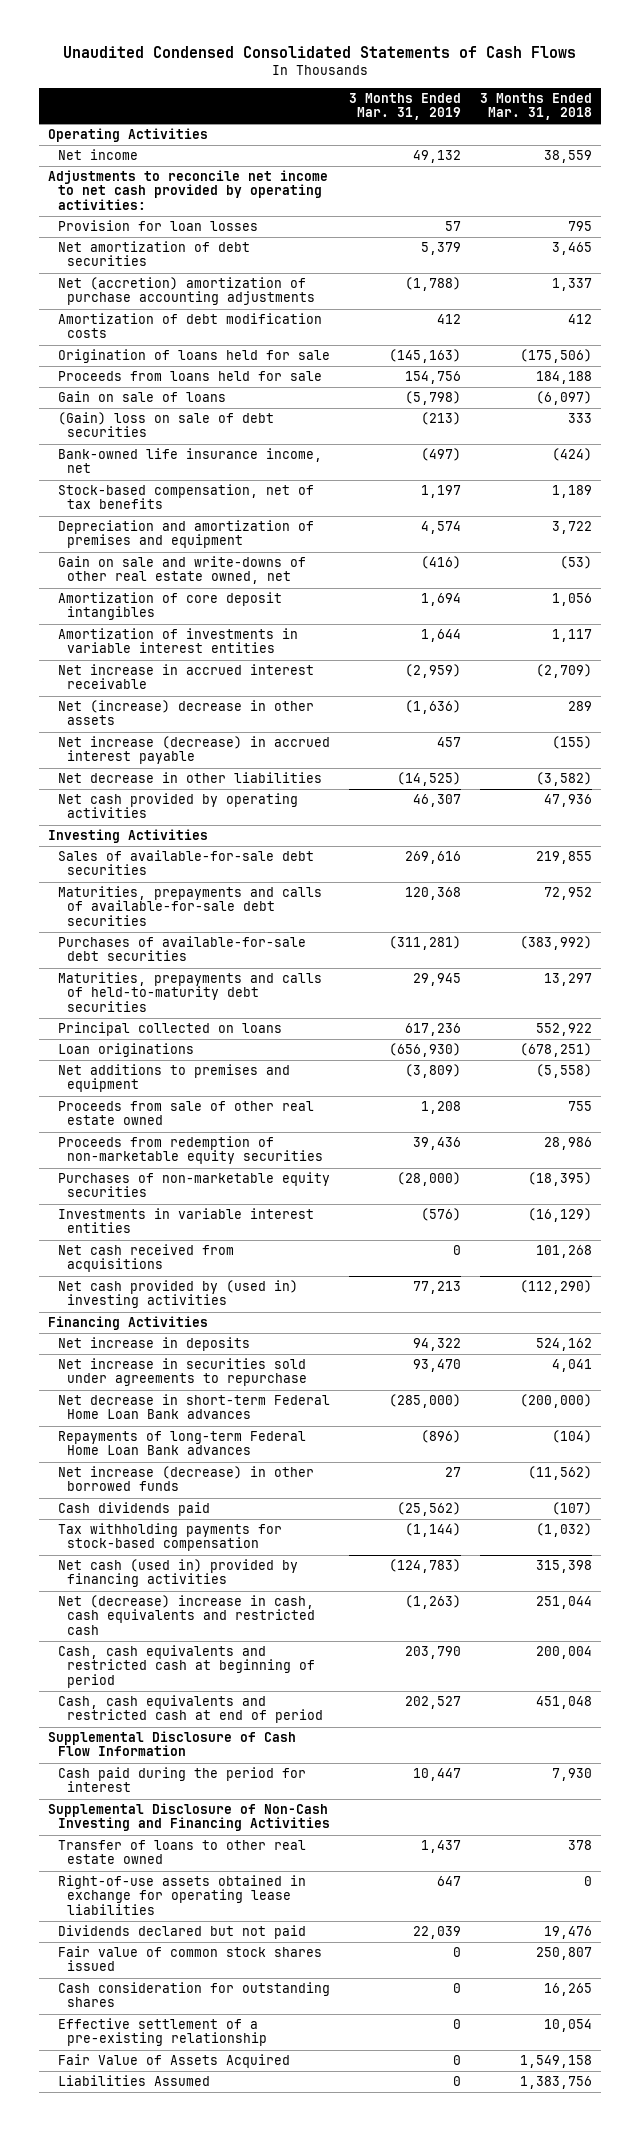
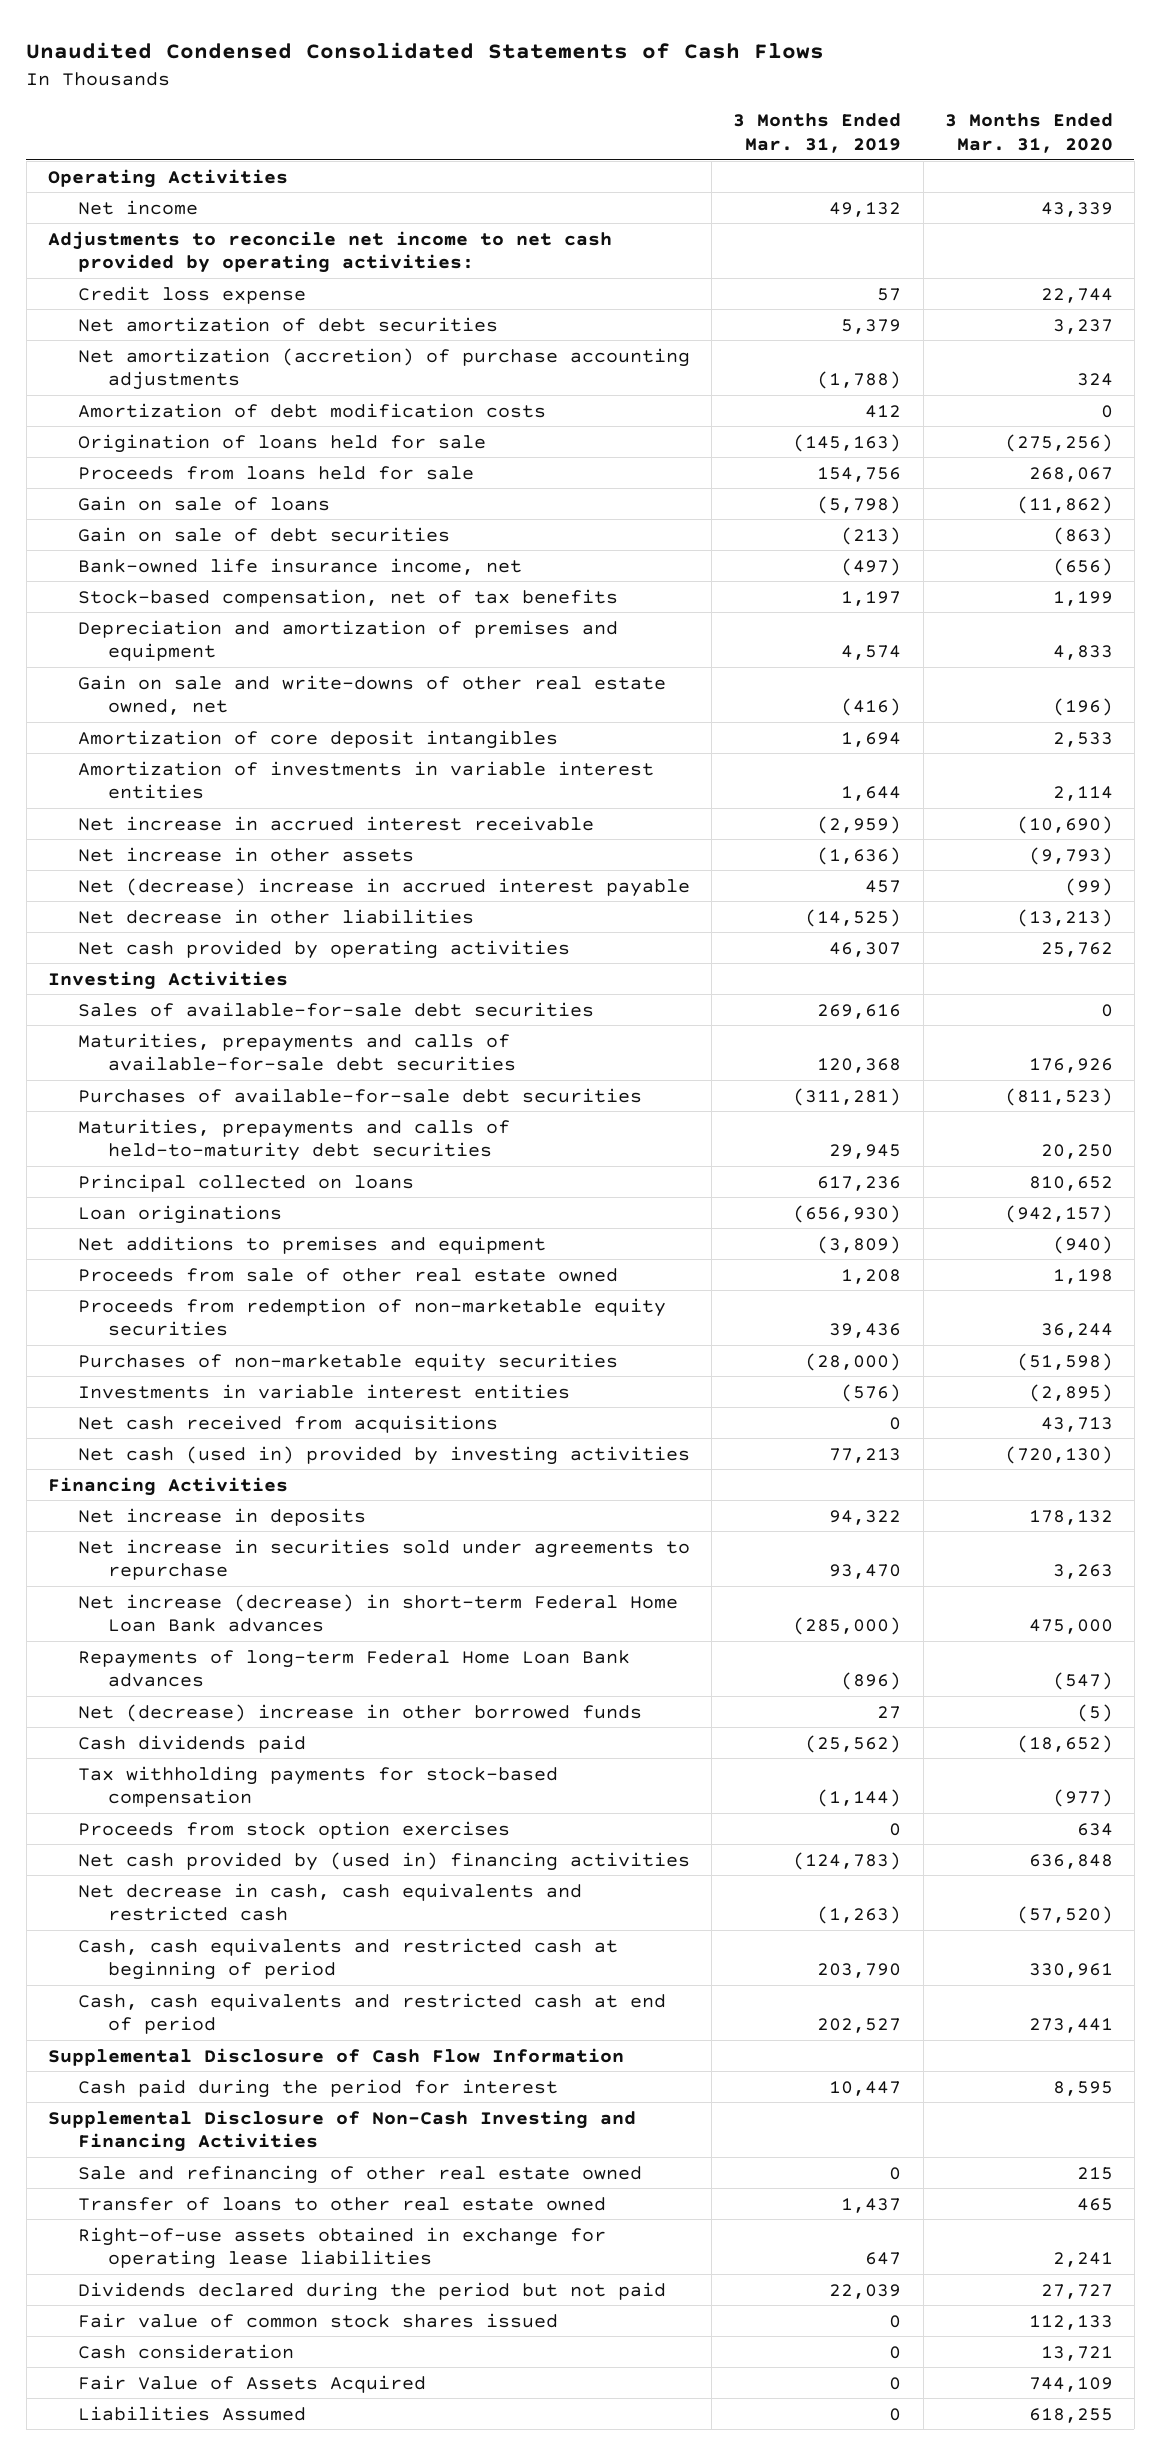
- | 3 Months Ended Mar. 31, 2019 | 3 Months Ended Mar. 31, 2018
+ | 3 Months Ended Mar. 31, 2019 | 3 Months Ended Mar. 31, 2020
- Provision for loan losses | 57 | 795
+ Credit loss expense | 57 | 22,744
- Net (accretion) amortization of purchase accounting adjustments | (1,788) | 1,337
+ Net amortization (accretion) of purchase accounting adjustments | (1,788) | 324
- (Gain) loss on sale of debt securities | (213) | 333
+ Gain on sale of debt securities | (213) | (863)
- Net (increase) decrease in other assets | (1,636) | 289
- Net increase (decrease) in accrued interest payable | 457 | (155)
+ Net increase in other assets | (1,636) | (9,793)
+ Net (decrease) increase in accrued interest payable | 457 | (99)
- Net cash provided by (used in) investing activities | 77,213 | (112,290)
+ Net cash (used in) provided by investing activities | 77,213 | (720,130)
- Net decrease in short-term Federal Home Loan Bank advances | (285,000) | (200,000)
+ Net increase (decrease) in short-term Federal Home Loan Bank advances | (285,000) | 475,000
- Net increase (decrease) in other borrowed funds | 27 | (11,562)
+ Net (decrease) increase in other borrowed funds | 27 | (5)
- Net cash (used in) provided by financing activities | (124,783) | 315,398
- Net (decrease) increase in cash, cash equivalents and restricted cash | (1,263) | 251,044
+ Proceeds from stock option exercises | 0 | 634
+ Net cash provided by (used in) financing activities | (124,783) | 636,848
+ Net decrease in cash, cash equivalents and restricted cash | (1,263) | (57,520)
+ Sale and refinancing of other real estate owned | 0 | 215
- Dividends declared but not paid | 22,039 | 19,476
+ Dividends declared during the period but not paid | 22,039 | 27,727
- Cash consideration for outstanding shares | 0 | 16,265
- Effective settlement of a pre-existing relationship | 0 | 10,054
+ Cash consideration | 0 | 13,721

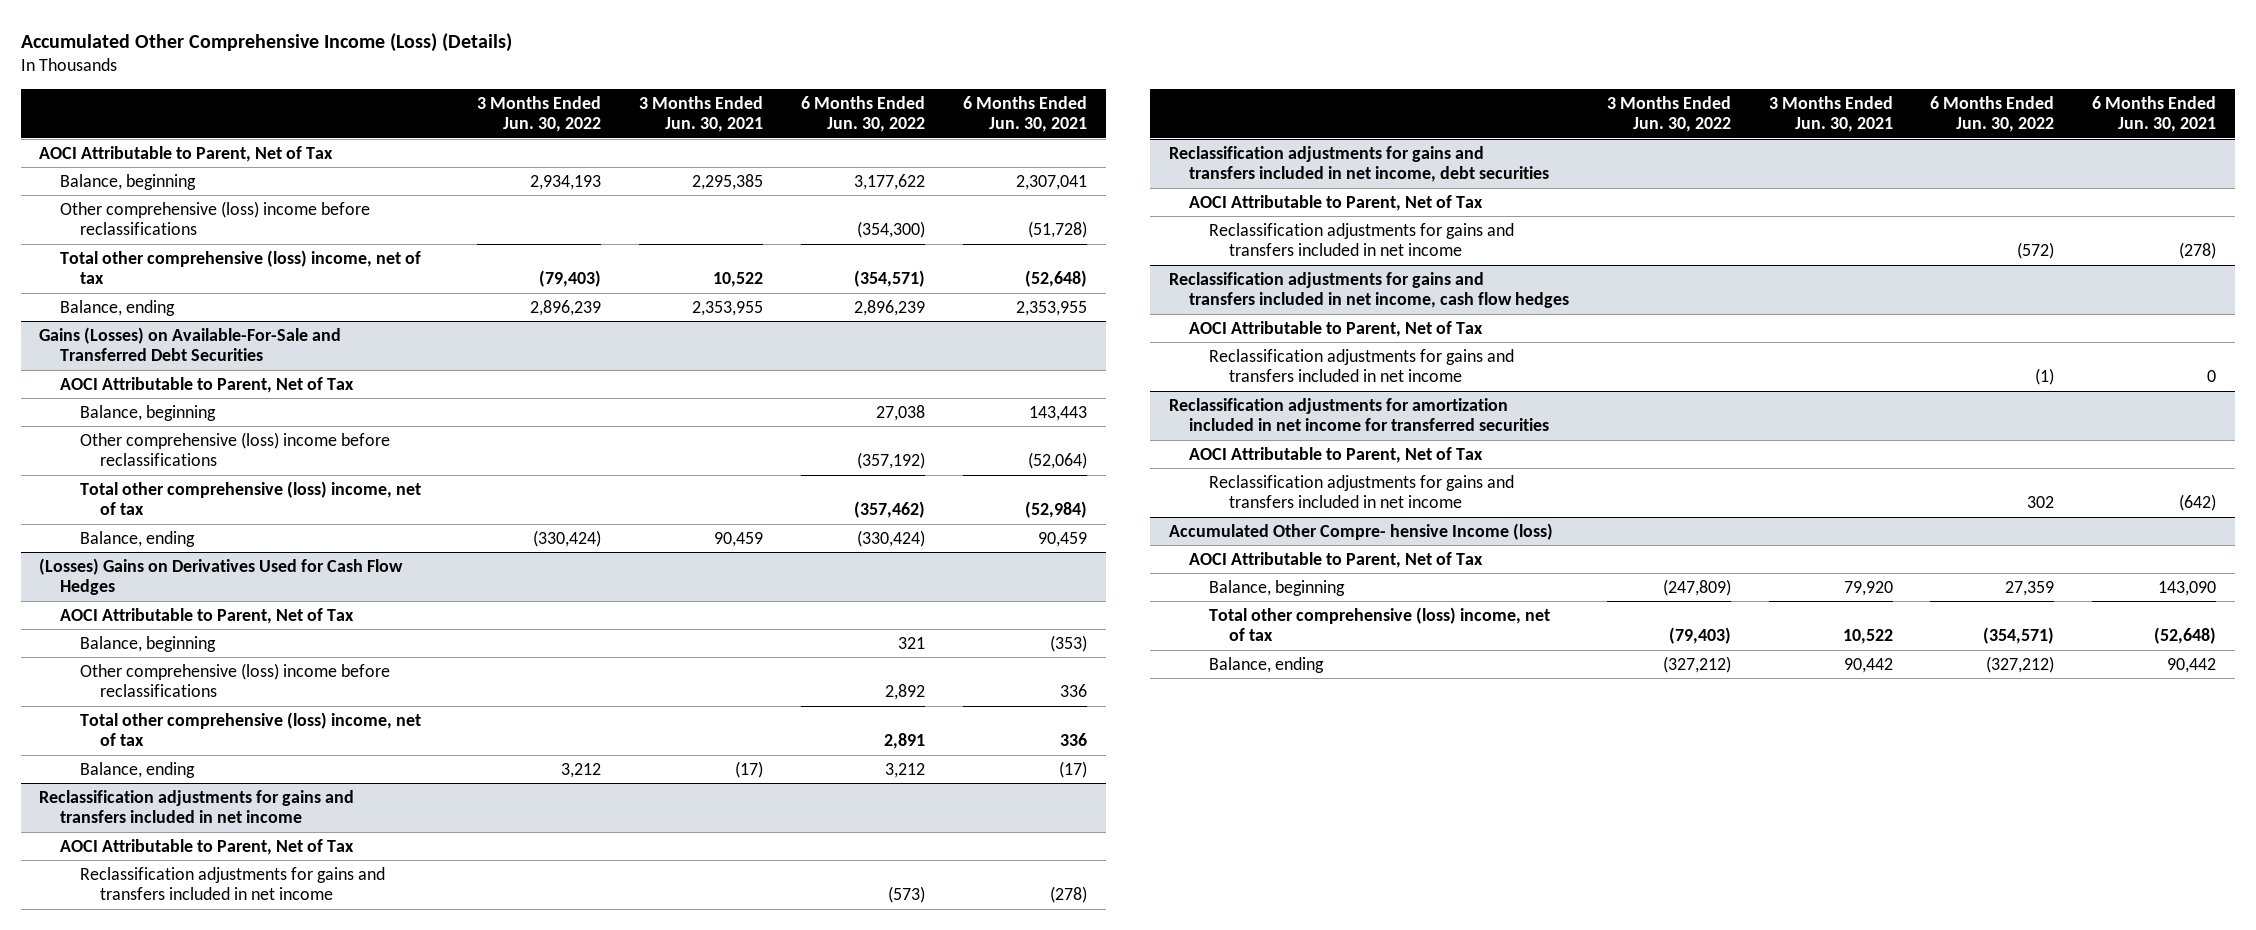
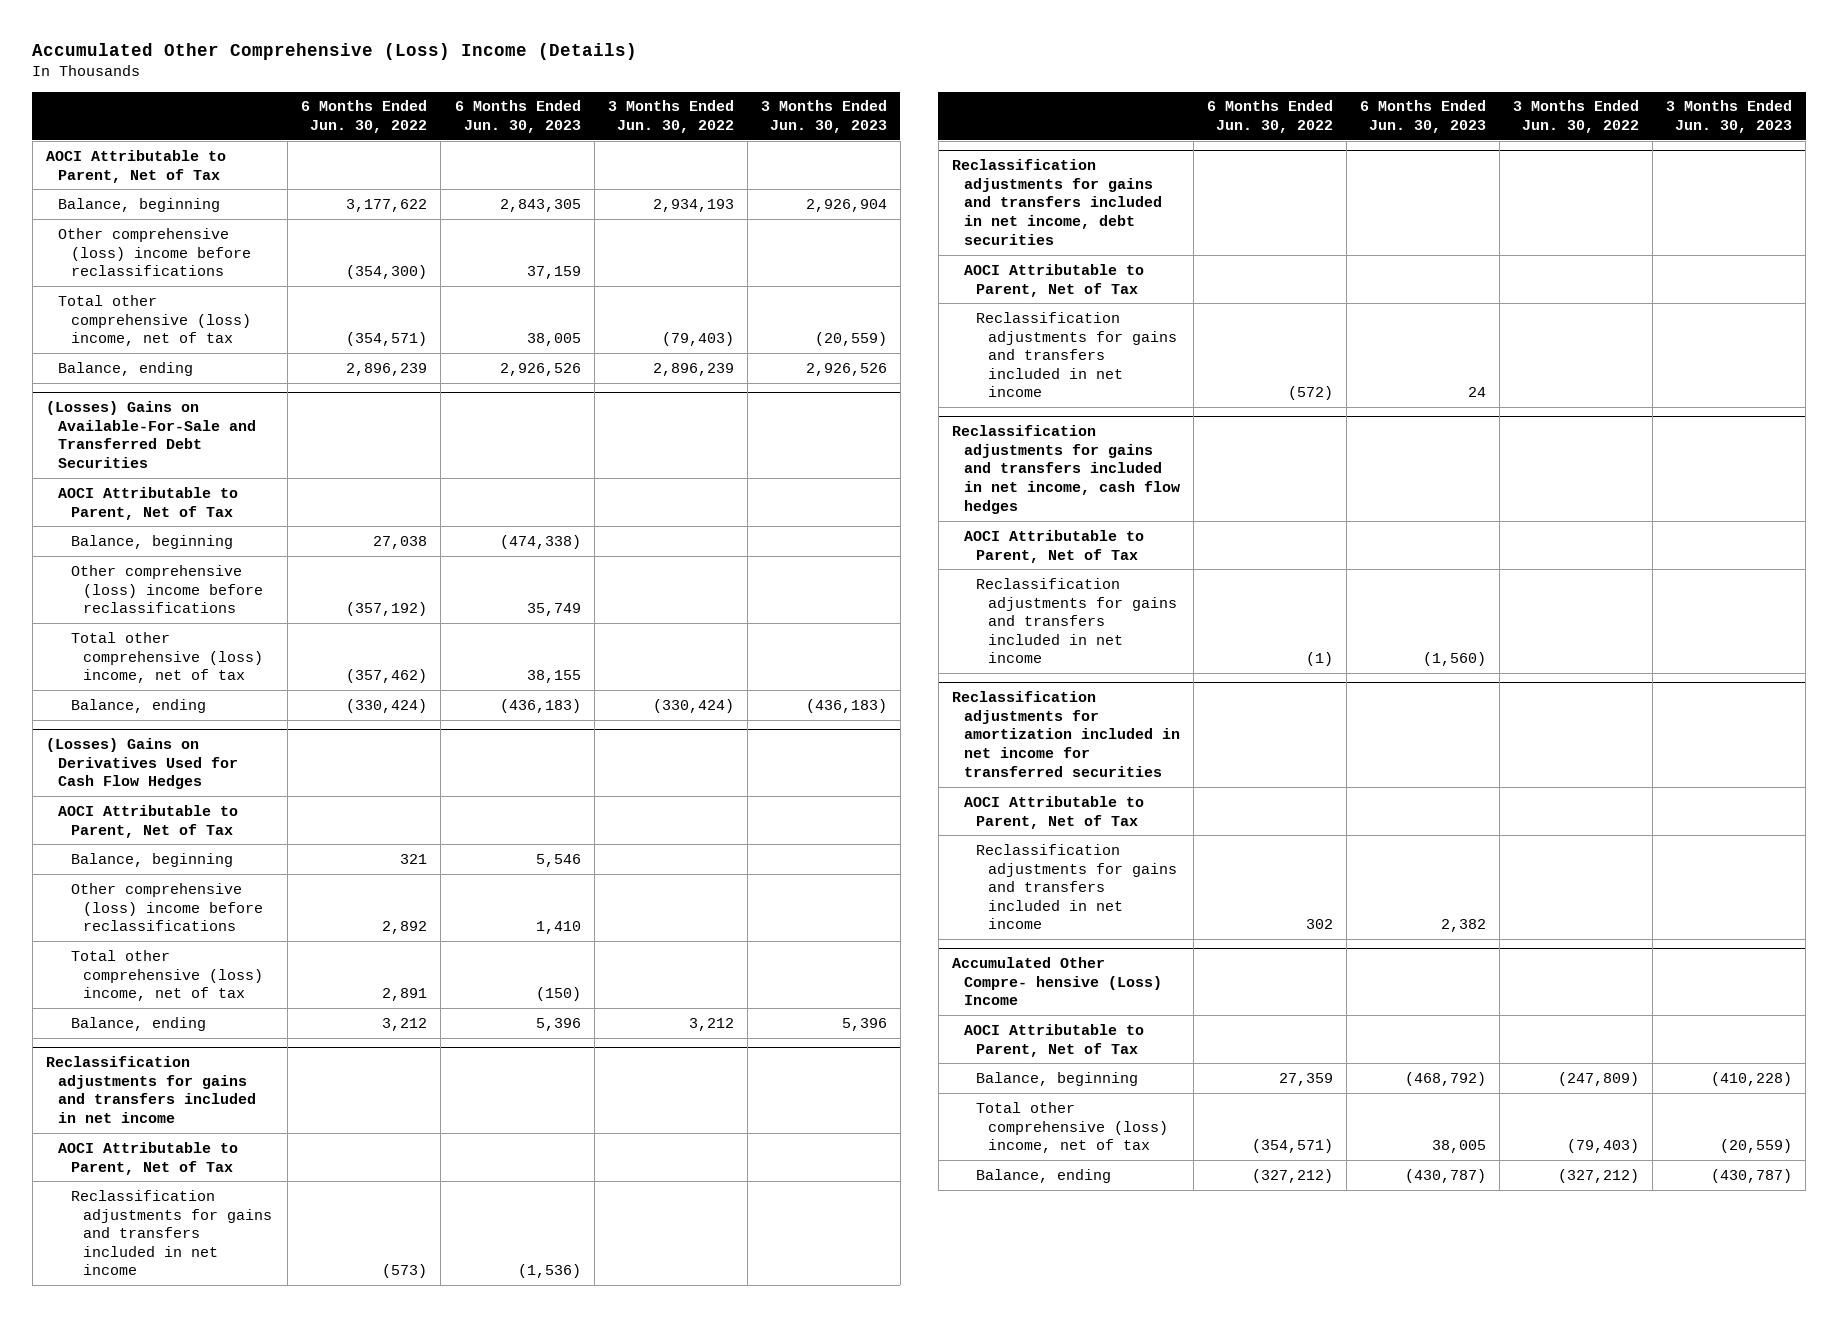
- Accumulated Other Comprehensive Income (Loss) (Details)
+ Accumulated Other Comprehensive (Loss) Income (Details)
- | 3 Months Ended Jun. 30, 2022 | 3 Months Ended Jun. 30, 2021 | 6 Months Ended Jun. 30, 2022 | 6 Months Ended Jun. 30, 2021
+ | 6 Months Ended Jun. 30, 2022 | 6 Months Ended Jun. 30, 2023 | 3 Months Ended Jun. 30, 2022 | 3 Months Ended Jun. 30, 2023
- Gains (Losses) on Available-For-Sale and Transferred Debt Securities
+ (Losses) Gains on Available-For-Sale and Transferred Debt Securities
- Accumulated Other Compre- hensive Income (loss)
+ Accumulated Other Compre- hensive (Loss) Income

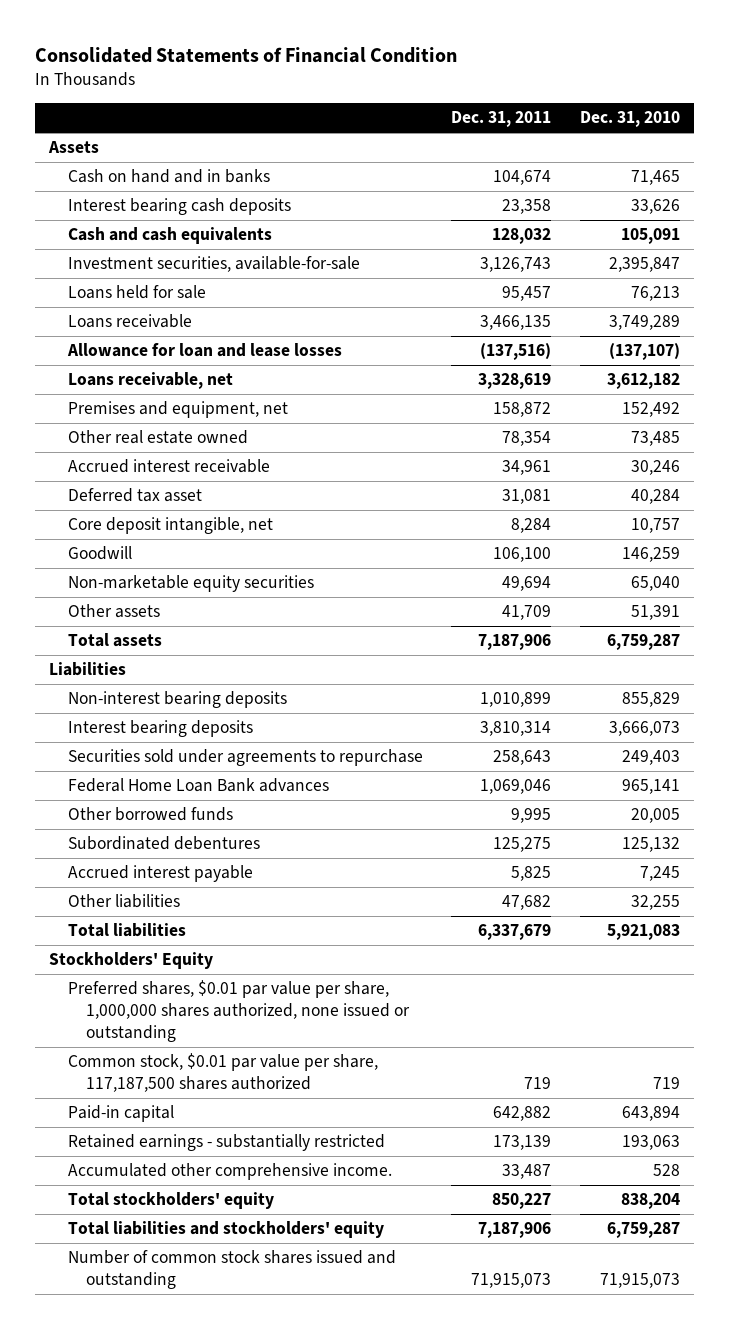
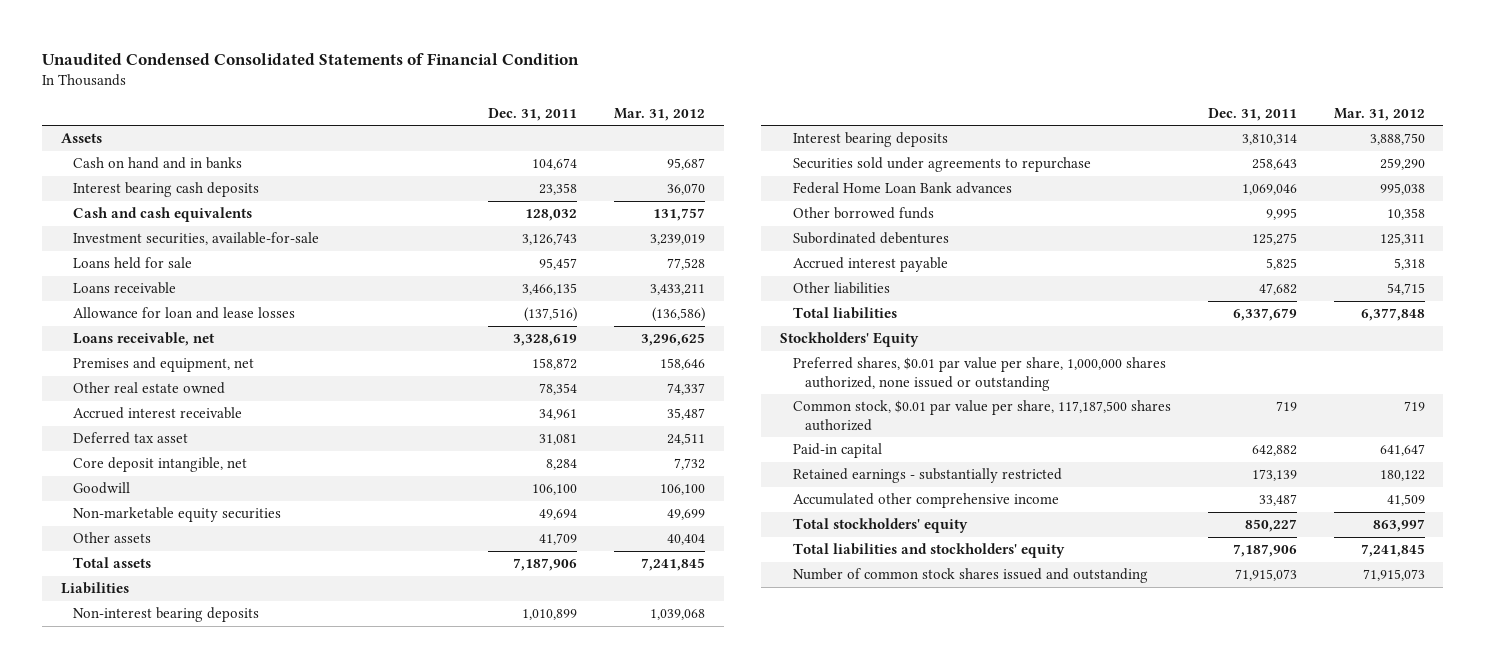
- Consolidated Statements of Financial Condition
+ Unaudited Condensed Consolidated Statements of Financial Condition
- | Dec. 31, 2011 | Dec. 31, 2010
+ | Dec. 31, 2011 | Mar. 31, 2012
- Accumulated other comprehensive income. | 33,487 | 528
+ Accumulated other comprehensive income | 33,487 | 41,509

